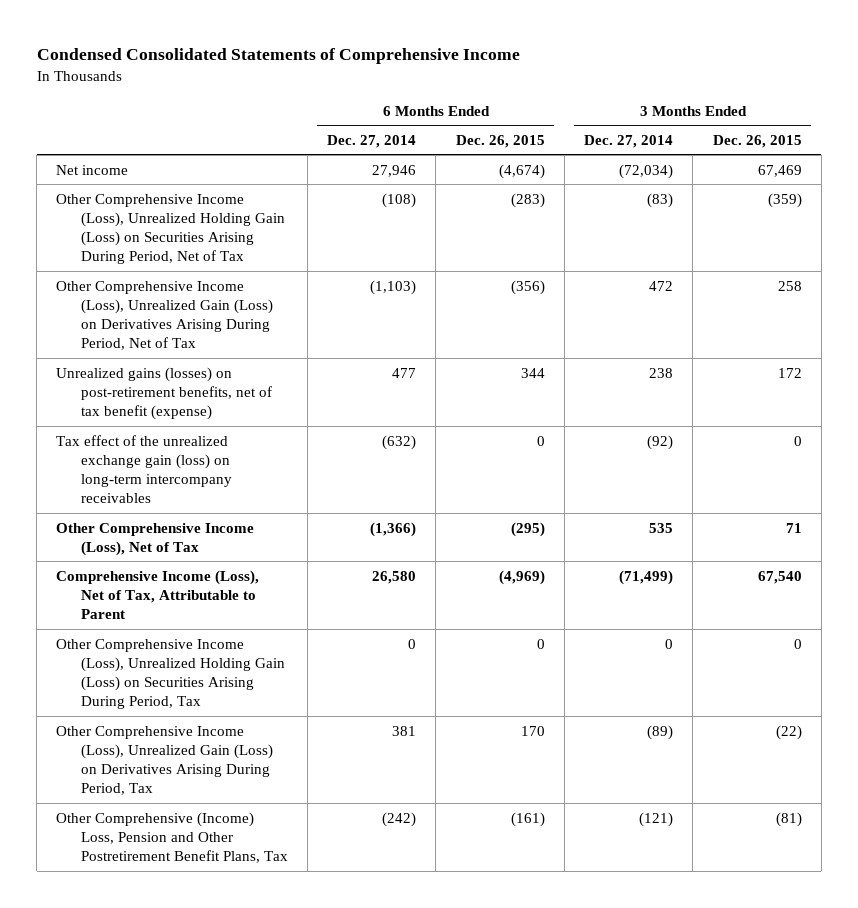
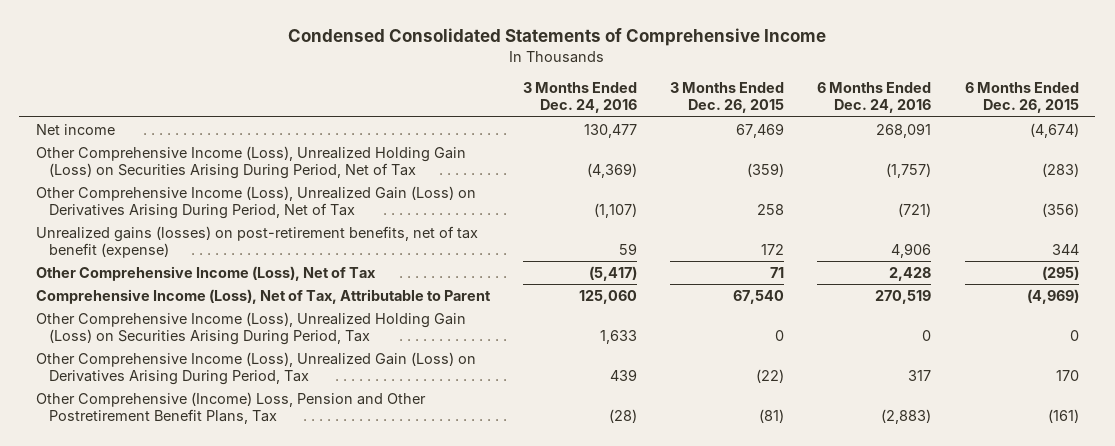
- | 6 Months Ended Dec. 27, 2014 | 6 Months Ended Dec. 26, 2015 | 3 Months Ended Dec. 27, 2014 | 3 Months Ended Dec. 26, 2015
+ | 3 Months Ended Dec. 24, 2016 | 3 Months Ended Dec. 26, 2015 | 6 Months Ended Dec. 24, 2016 | 6 Months Ended Dec. 26, 2015
- Tax effect of the unrealized exchange gain (loss) on long-term intercompany receivables | (632) | 0 | (92) | 0

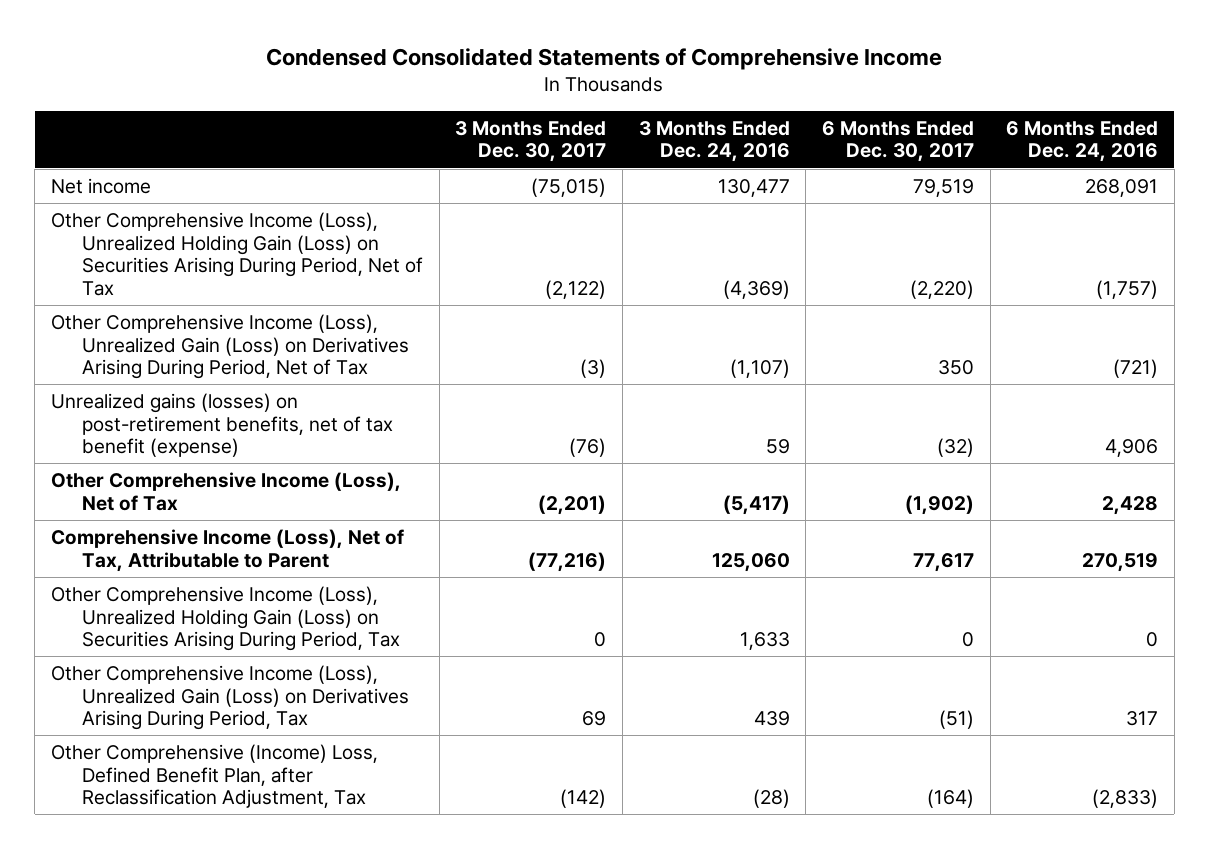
- | 3 Months Ended Dec. 24, 2016 | 3 Months Ended Dec. 26, 2015 | 6 Months Ended Dec. 24, 2016 | 6 Months Ended Dec. 26, 2015
+ | 3 Months Ended Dec. 30, 2017 | 3 Months Ended Dec. 24, 2016 | 6 Months Ended Dec. 30, 2017 | 6 Months Ended Dec. 24, 2016
- Other Comprehensive (Income) Loss, Pension and Other Postretirement Benefit Plans, Tax | (28) | (81) | (2,883) | (161)
+ Other Comprehensive (Income) Loss, Defined Benefit Plan, after Reclassification Adjustment, Tax | (142) | (28) | (164) | (2,833)

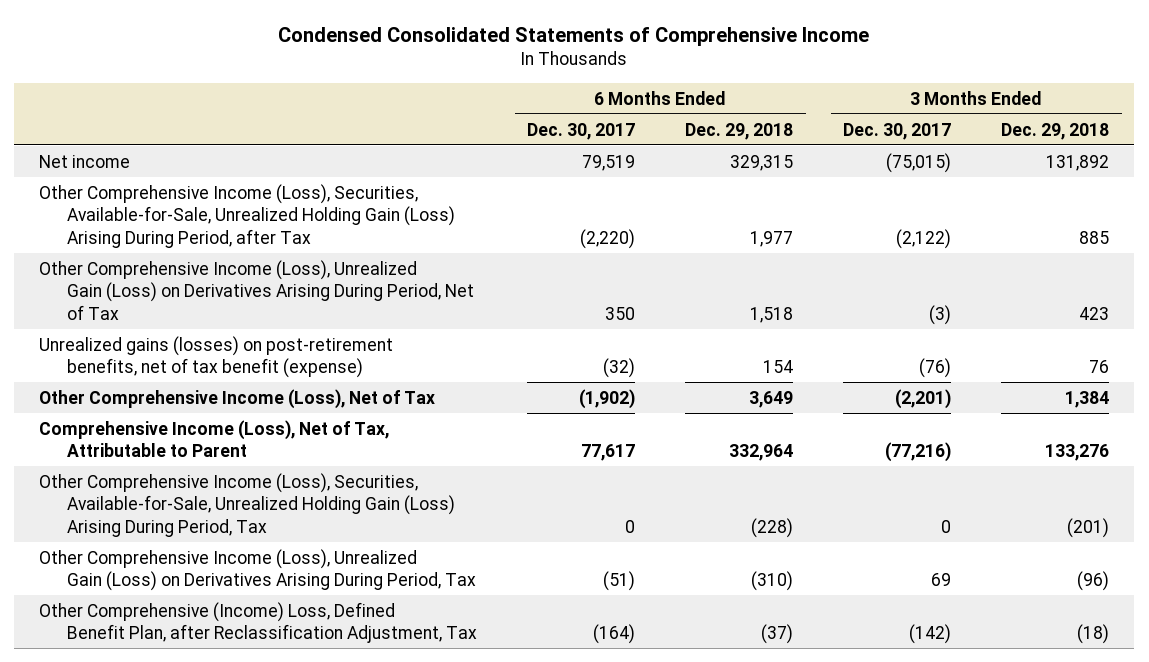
- | 3 Months Ended Dec. 30, 2017 | 3 Months Ended Dec. 24, 2016 | 6 Months Ended Dec. 30, 2017 | 6 Months Ended Dec. 24, 2016
+ | 6 Months Ended Dec. 30, 2017 | 6 Months Ended Dec. 29, 2018 | 3 Months Ended Dec. 30, 2017 | 3 Months Ended Dec. 29, 2018
- Other Comprehensive Income (Loss), Unrealized Holding Gain (Loss) on Securities Arising During Period, Net of Tax | (2,122) | (4,369) | (2,220) | (1,757)
+ Other Comprehensive Income (Loss), Securities, Available-for-Sale, Unrealized Holding Gain (Loss) Arising During Period, after Tax | (2,220) | 1,977 | (2,122) | 885
- Other Comprehensive Income (Loss), Unrealized Holding Gain (Loss) on Securities Arising During Period, Tax | 0 | 1,633 | 0 | 0
+ Other Comprehensive Income (Loss), Securities, Available-for-Sale, Unrealized Holding Gain (Loss) Arising During Period, Tax | 0 | (228) | 0 | (201)

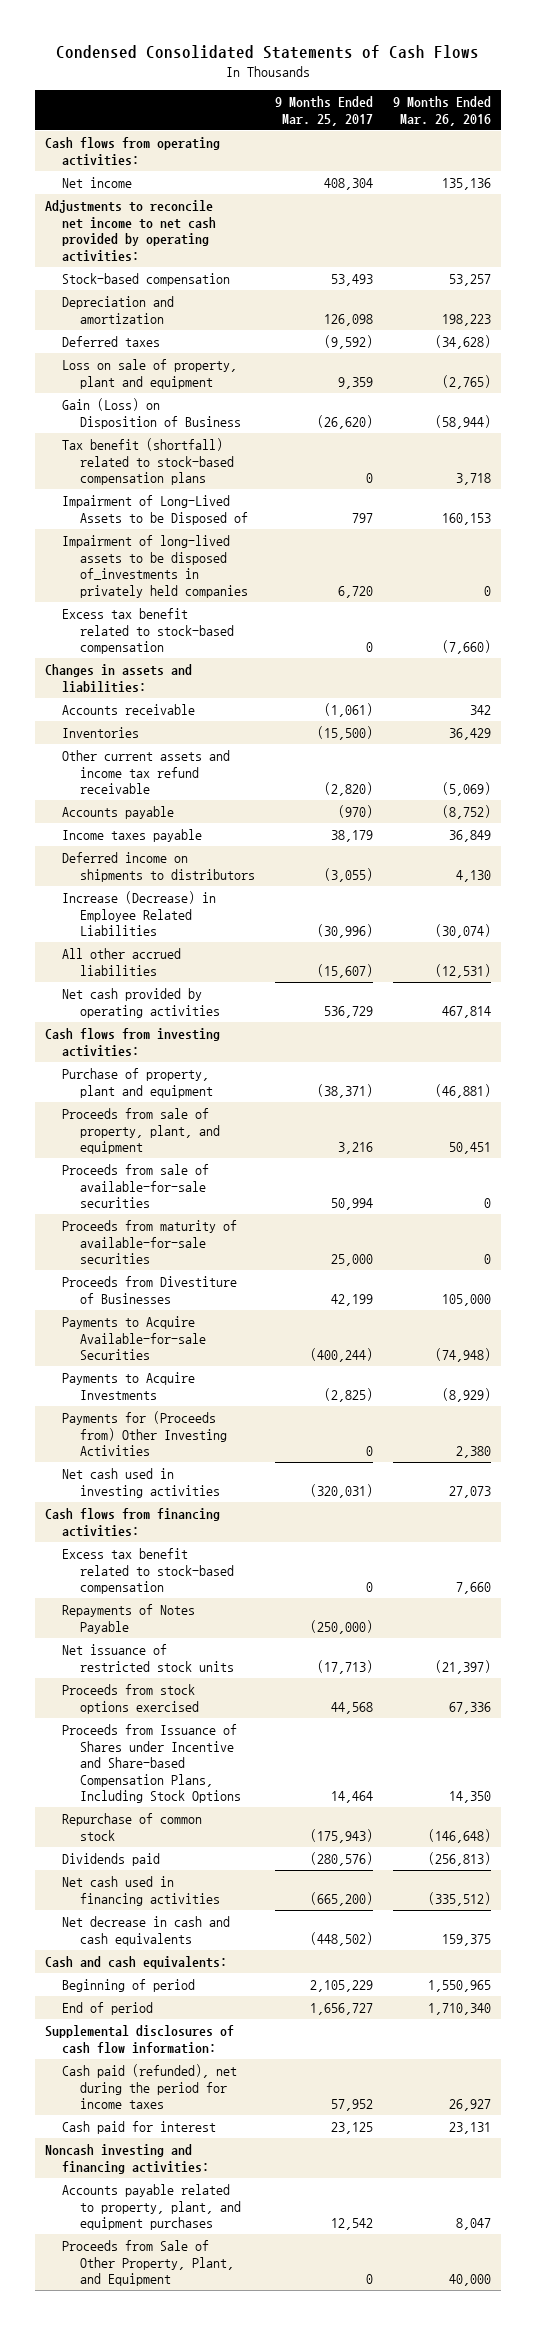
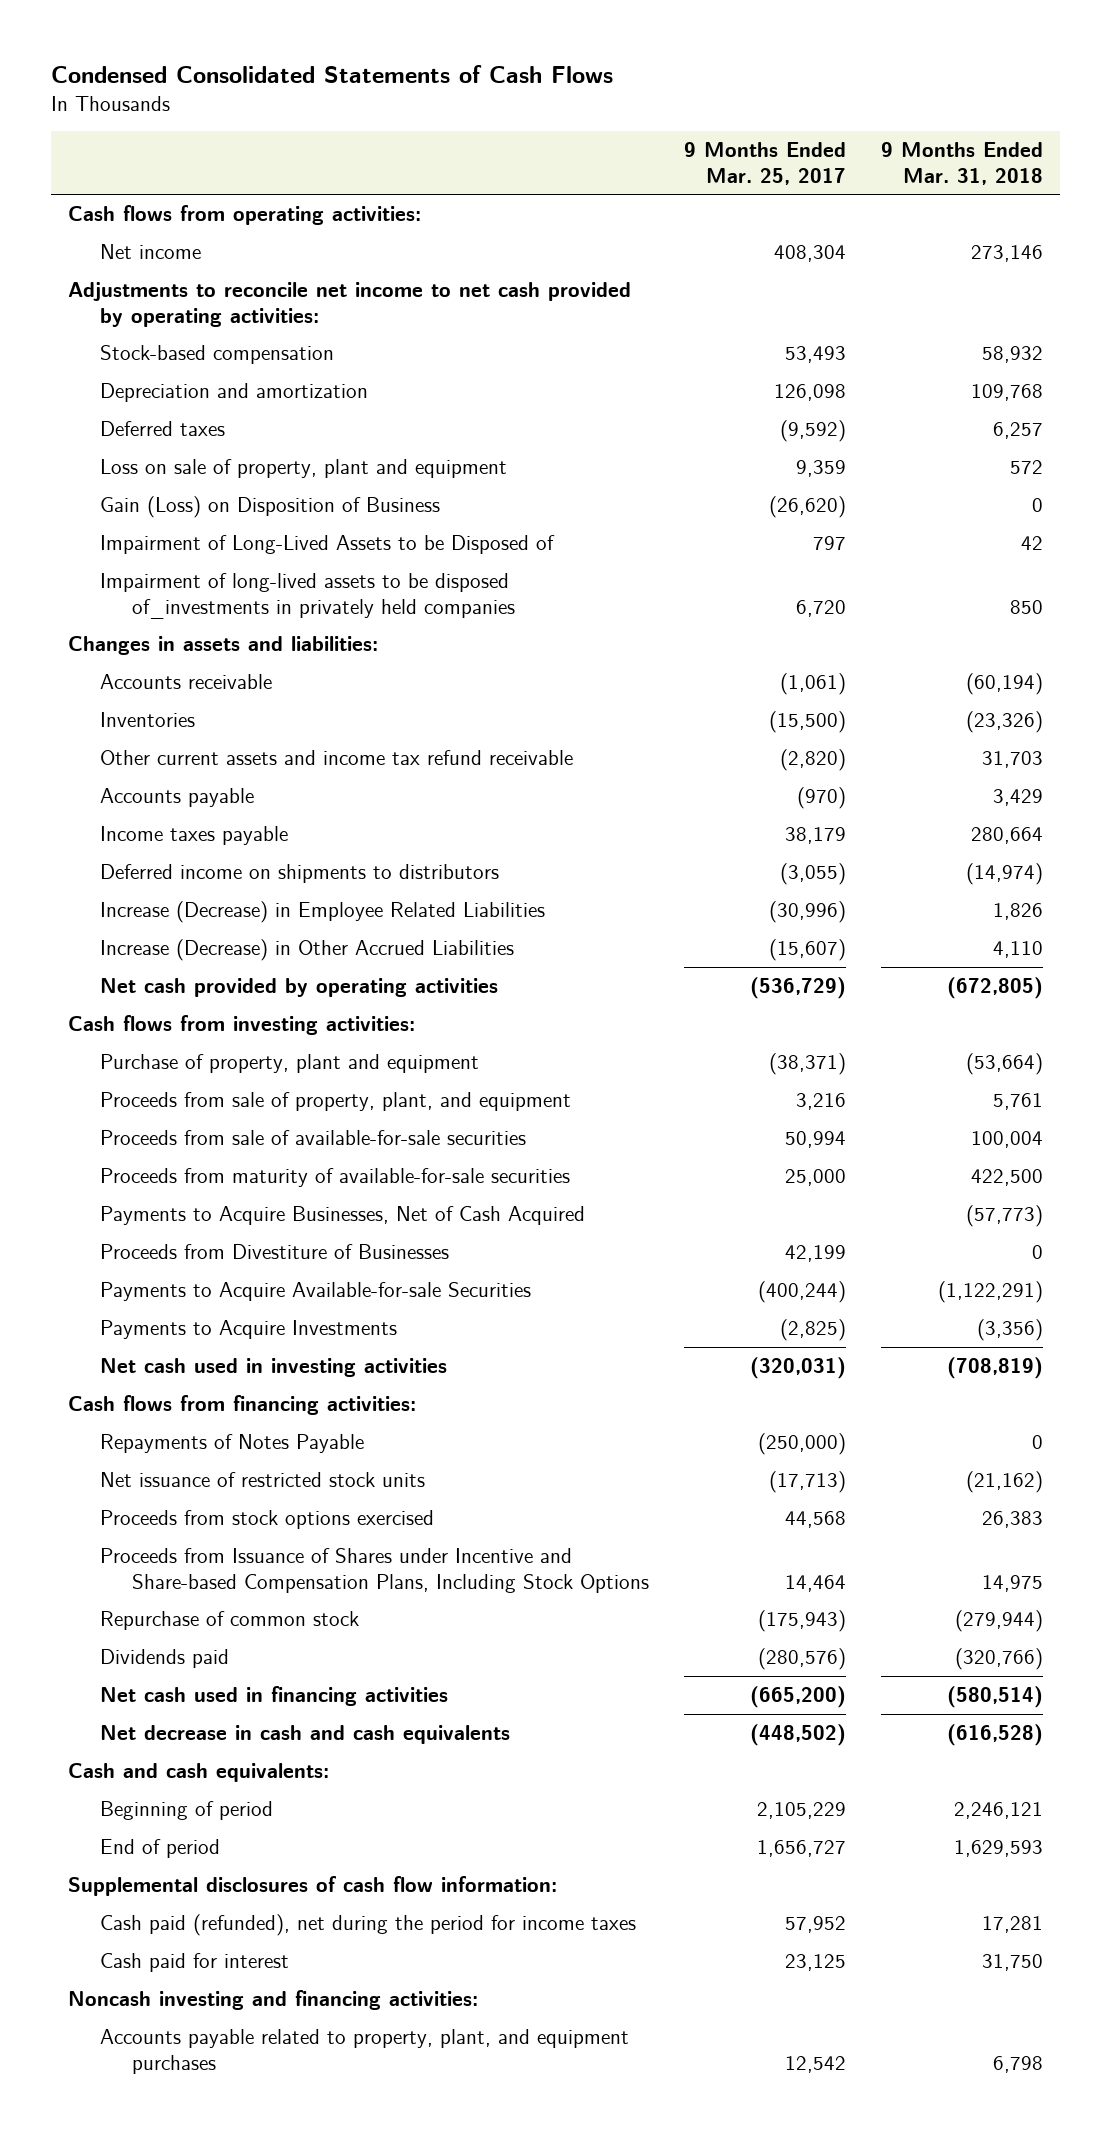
- | 9 Months Ended Mar. 25, 2017 | 9 Months Ended Mar. 26, 2016
+ | 9 Months Ended Mar. 25, 2017 | 9 Months Ended Mar. 31, 2018
- Tax benefit (shortfall) related to stock-based compensation plans | 0 | 3,718
- Excess tax benefit related to stock-based compensation | 0 | (7,660)
- All other accrued liabilities | (15,607) | (12,531)
- Net cash provided by operating activities | 536,729 | 467,814
+ Increase (Decrease) in Other Accrued Liabilities | (15,607) | 4,110
+ Net cash provided by operating activities | (536,729) | (672,805)
+ Payments to Acquire Businesses, Net of Cash Acquired | | (57,773)
- Payments for (Proceeds from) Other Investing Activities | 0 | 2,380
- Excess tax benefit related to stock-based compensation | 0 | 7,660
- Proceeds from Sale of Other Property, Plant, and Equipment | 0 | 40,000

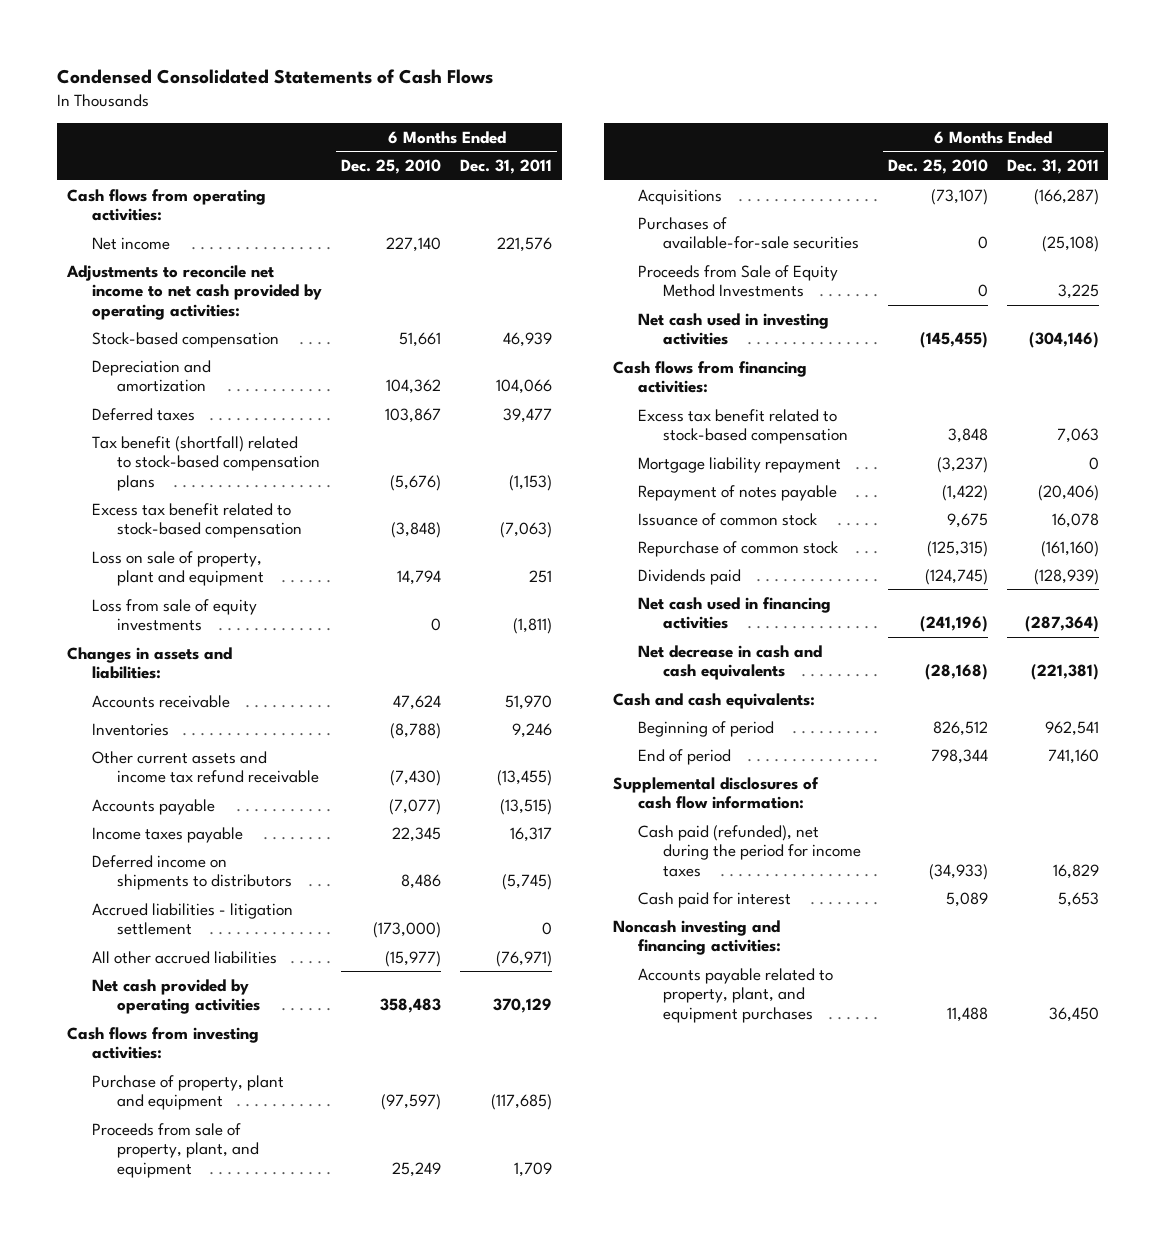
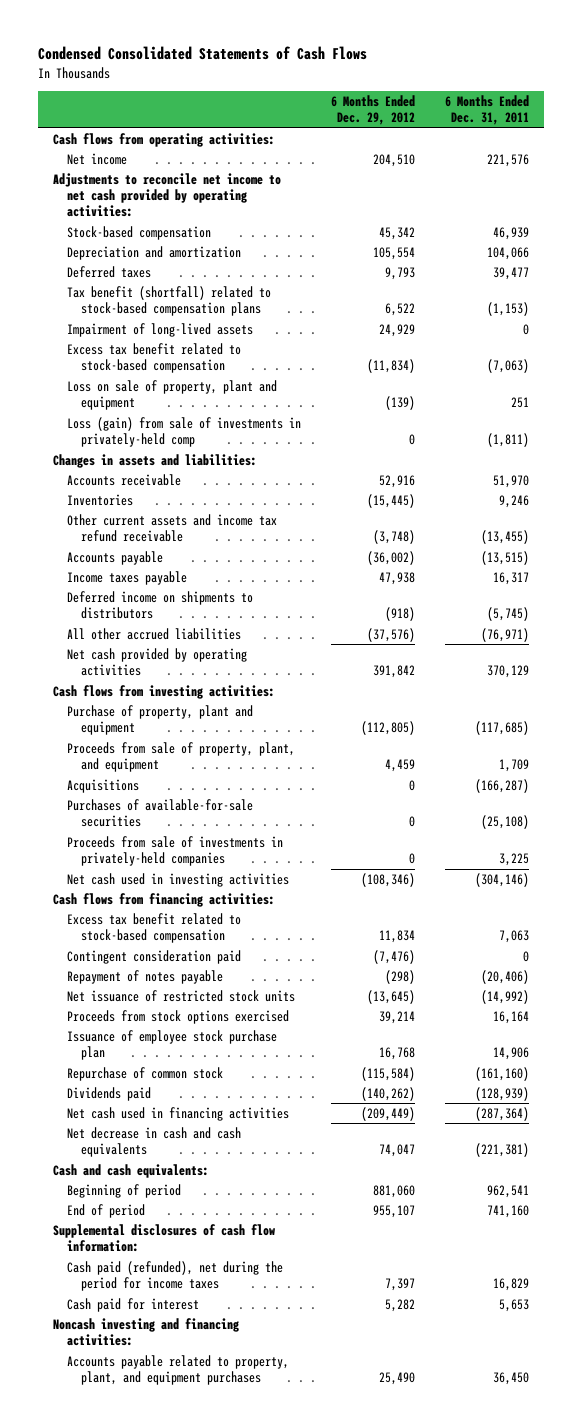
- | 6 Months Ended Dec. 25, 2010 | 6 Months Ended Dec. 31, 2011
+ | 6 Months Ended Dec. 29, 2012 | 6 Months Ended Dec. 31, 2011
+ Impairment of long-lived assets | 24,929 | 0
- Loss from sale of equity investments | 0 | (1,811)
+ Loss (gain) from sale of investments in privately-held comp | 0 | (1,811)
- Accrued liabilities - litigation settlement | (173,000) | 0
- Proceeds from Sale of Equity Method Investments | 0 | 3,225
+ Proceeds from sale of investments in privately-held companies | 0 | 3,225
- Mortgage liability repayment | (3,237) | 0
+ Contingent consideration paid | (7,476) | 0
- Issuance of common stock | 9,675 | 16,078
+ Net issuance of restricted stock units | (13,645) | (14,992)
+ Proceeds from stock options exercised | 39,214 | 16,164
+ Issuance of employee stock purchase plan | 16,768 | 14,906

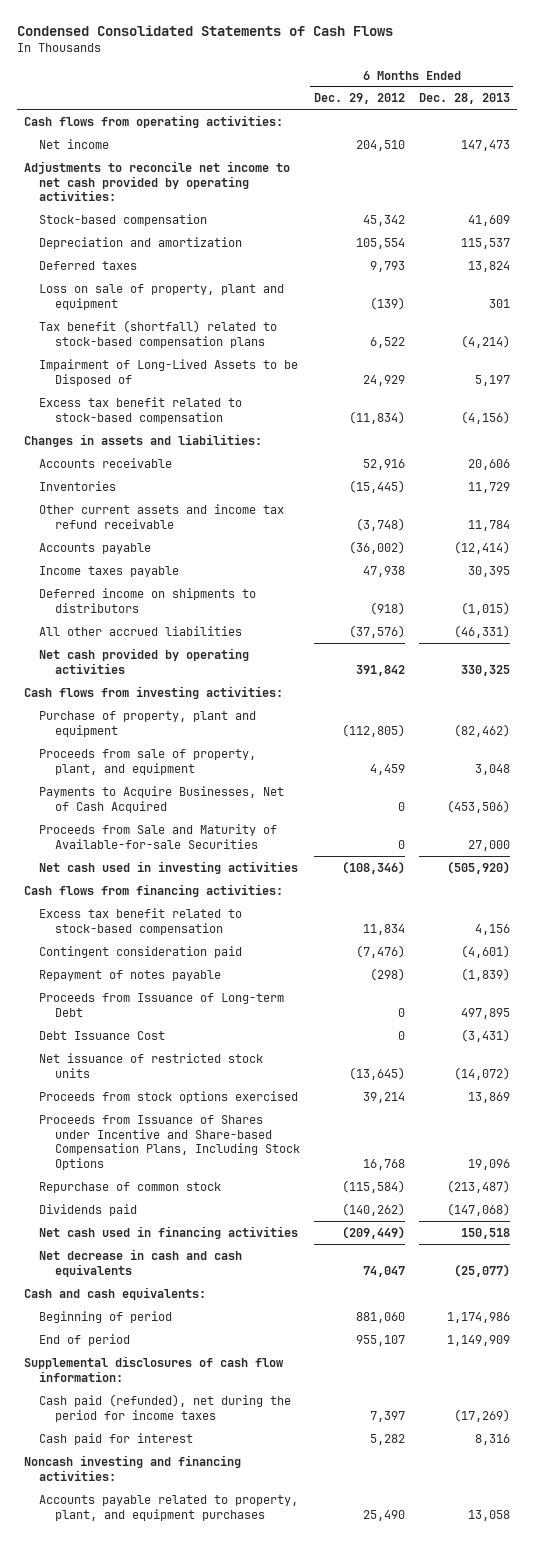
- | 6 Months Ended Dec. 29, 2012 | 6 Months Ended Dec. 31, 2011
+ | 6 Months Ended Dec. 29, 2012 | 6 Months Ended Dec. 28, 2013
moved up: Loss on sale of property, plant and equipment | (139) | 301
- Impairment of long-lived assets | 24,929 | 0
+ Impairment of Long-Lived Assets to be Disposed of | 24,929 | 5,197
- Loss (gain) from sale of investments in privately-held comp | 0 | (1,811)
- Acquisitions | 0 | (166,287)
- Purchases of available-for-sale securities | 0 | (25,108)
- Proceeds from sale of investments in privately-held companies | 0 | 3,225
+ Payments to Acquire Businesses, Net of Cash Acquired | 0 | (453,506)
+ Proceeds from Sale and Maturity of Available-for-sale Securities | 0 | 27,000
+ Proceeds from Issuance of Long-term Debt | 0 | 497,895
+ Debt Issuance Cost | 0 | (3,431)
- Issuance of employee stock purchase plan | 16,768 | 14,906
+ Proceeds from Issuance of Shares under Incentive and Share-based Compensation Plans, Including Stock Options | 16,768 | 19,096

